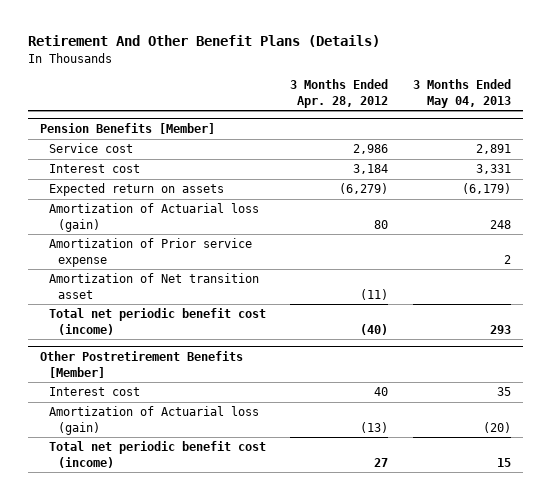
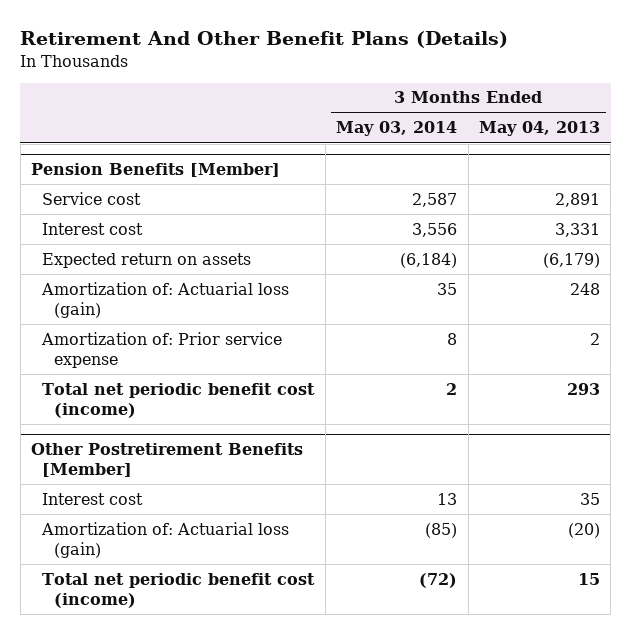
- | 3 Months Ended Apr. 28, 2012 | 3 Months Ended May 04, 2013
+ | 3 Months Ended May 03, 2014 | 3 Months Ended May 04, 2013
@ Pension Benefits [Member]
- Amortization of Actuarial loss (gain) | 80 | 248
- Amortization of Prior service expense | | 2
- Amortization of Net transition asset | (11) |
+ Amortization of: Actuarial loss (gain) | 35 | 248
+ Amortization of: Prior service expense | 8 | 2
@ Other Postretirement Benefits [Member]
- Amortization of Actuarial loss (gain) | (13) | (20)
+ Amortization of: Actuarial loss (gain) | (85) | (20)

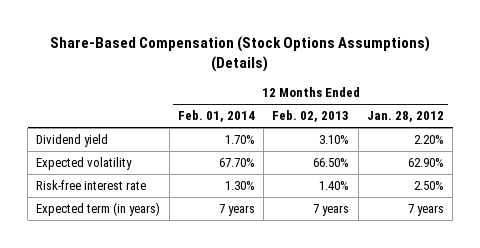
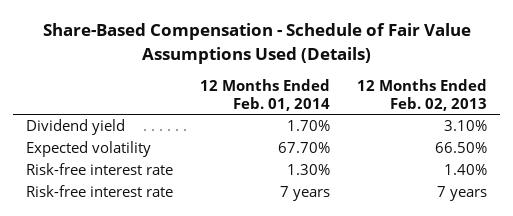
- Share-Based Compensation (Stock Options Assumptions) (Details)
+ Share-Based Compensation - Schedule of Fair Value Assumptions Used (Details)
- | 12 Months Ended Feb. 01, 2014 | 12 Months Ended Feb. 02, 2013 | 12 Months Ended Jan. 28, 2012
+ | 12 Months Ended Feb. 01, 2014 | 12 Months Ended Feb. 02, 2013
- Expected term (in years) | 7 years | 7 years | 7 years
+ Risk-free interest rate | 7 years | 7 years

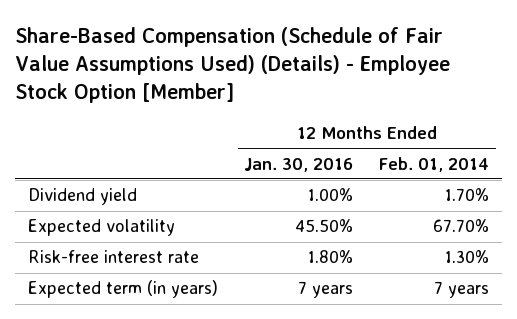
- Share-Based Compensation - Schedule of Fair Value Assumptions Used (Details)
+ Share-Based Compensation (Schedule of Fair Value Assumptions Used) (Details) - Employee Stock Option [Member]
- | 12 Months Ended Feb. 01, 2014 | 12 Months Ended Feb. 02, 2013
+ | 12 Months Ended Jan. 30, 2016 | 12 Months Ended Feb. 01, 2014
- Risk-free interest rate | 7 years | 7 years
+ Expected term (in years) | 7 years | 7 years

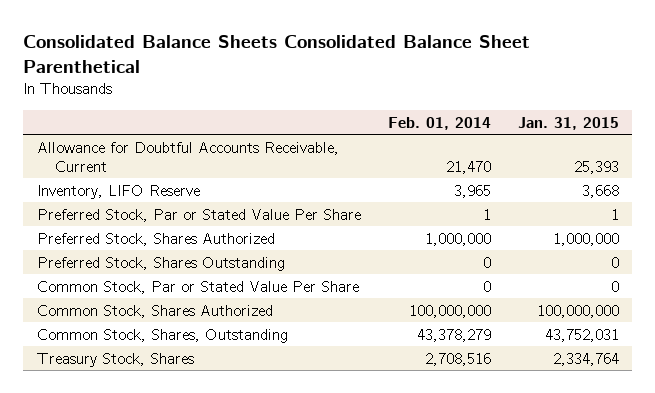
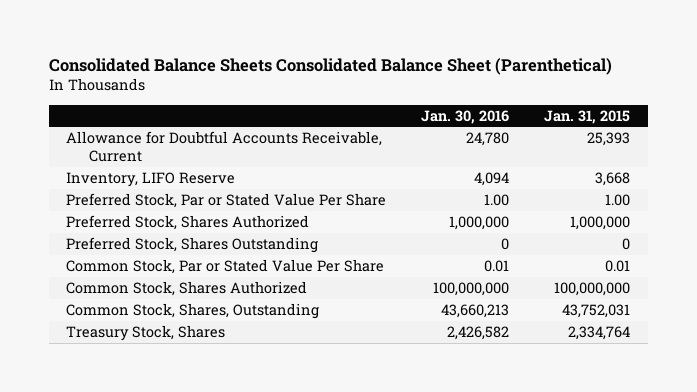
- Consolidated Balance Sheets Consolidated Balance Sheet Parenthetical
+ Consolidated Balance Sheets Consolidated Balance Sheet (Parenthetical)
- | Feb. 01, 2014 | Jan. 31, 2015
+ | Jan. 30, 2016 | Jan. 31, 2015
- Preferred Stock, Par or Stated Value Per Share | 1 | 1
+ Preferred Stock, Par or Stated Value Per Share | 1.00 | 1.00
- Common Stock, Par or Stated Value Per Share | 0 | 0
+ Common Stock, Par or Stated Value Per Share | 0.01 | 0.01

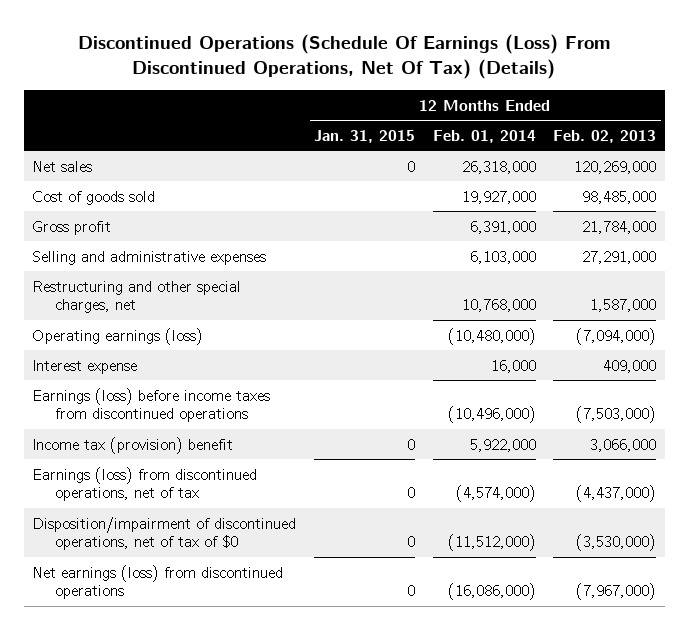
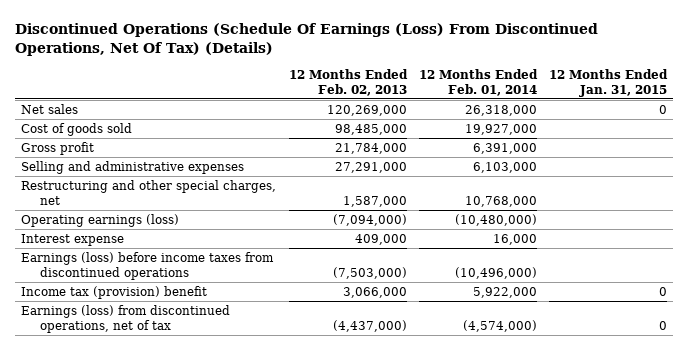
- | 12 Months Ended Jan. 31, 2015 | 12 Months Ended Feb. 01, 2014 | 12 Months Ended Feb. 02, 2013
+ | 12 Months Ended Feb. 02, 2013 | 12 Months Ended Feb. 01, 2014 | 12 Months Ended Jan. 31, 2015
- Disposition/impairment of discontinued operations, net of tax of $0 | 0 | (11,512,000) | (3,530,000)
- Net earnings (loss) from discontinued operations | 0 | (16,086,000) | (7,967,000)

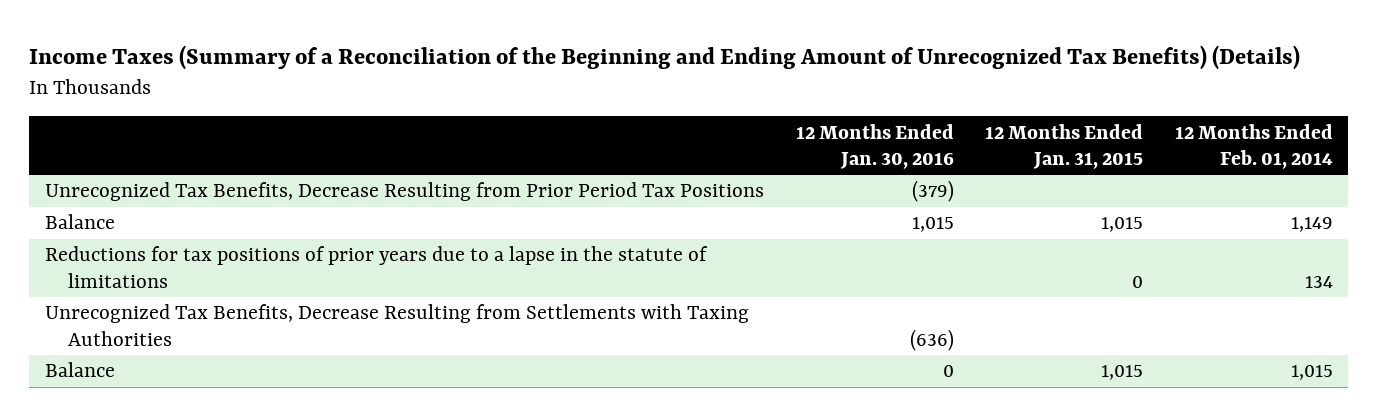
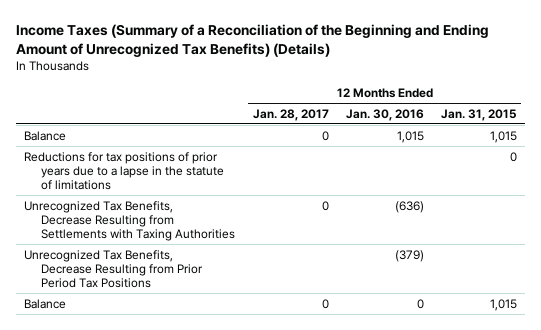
- | 12 Months Ended Jan. 30, 2016 | 12 Months Ended Jan. 31, 2015 | 12 Months Ended Feb. 01, 2014
+ | 12 Months Ended Jan. 28, 2017 | 12 Months Ended Jan. 30, 2016 | 12 Months Ended Jan. 31, 2015
moved down: Unrecognized Tax Benefits, Decrease Resulting from Prior Period Tax Positions | | (379) |

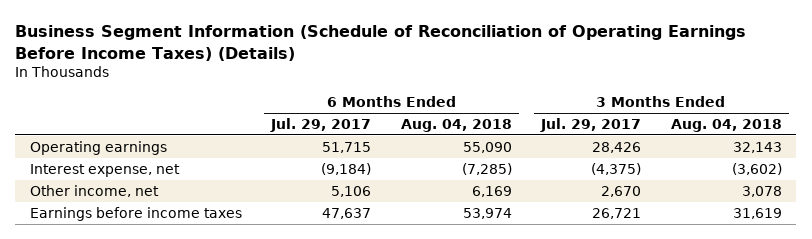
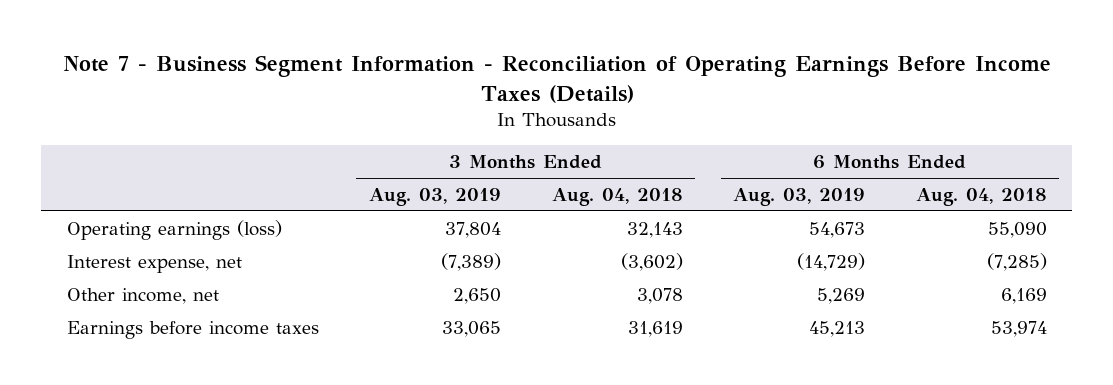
- Business Segment Information (Schedule of Reconciliation of Operating Earnings Before Income Taxes) (Details)
+ Note 7 - Business Segment Information - Reconciliation of Operating Earnings Before Income Taxes (Details)
- | 6 Months Ended Jul. 29, 2017 | 6 Months Ended Aug. 04, 2018 | 3 Months Ended Jul. 29, 2017 | 3 Months Ended Aug. 04, 2018
+ | 3 Months Ended Aug. 03, 2019 | 3 Months Ended Aug. 04, 2018 | 6 Months Ended Aug. 03, 2019 | 6 Months Ended Aug. 04, 2018
- Operating earnings | 51,715 | 55,090 | 28,426 | 32,143
+ Operating earnings (loss) | 37,804 | 32,143 | 54,673 | 55,090

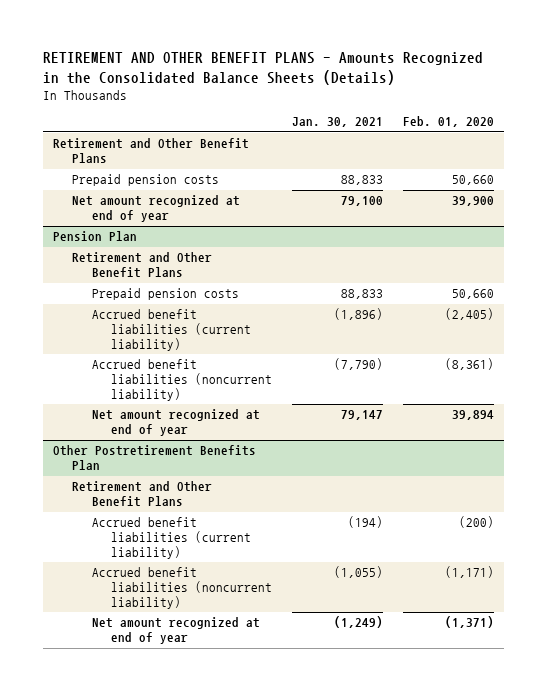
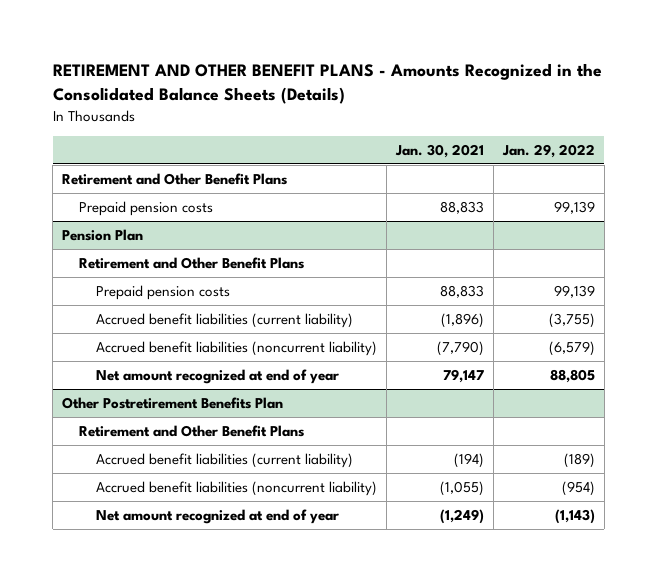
- | Jan. 30, 2021 | Feb. 01, 2020
+ | Jan. 30, 2021 | Jan. 29, 2022
- Net amount recognized at end of year | 79,100 | 39,900

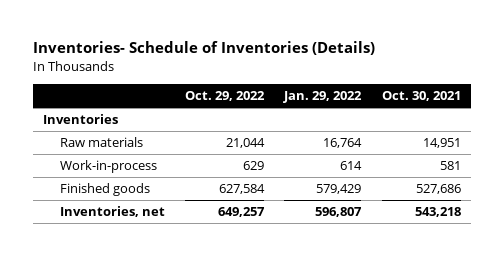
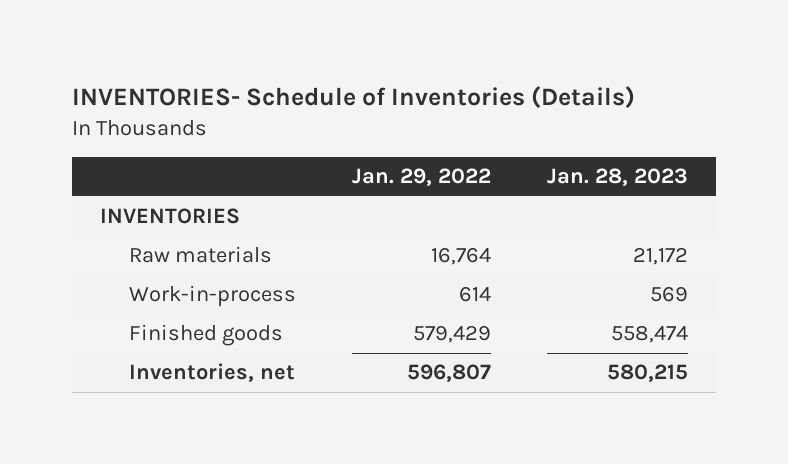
- Inventories- Schedule of Inventories (Details)
+ INVENTORIES- Schedule of Inventories (Details)
- | Oct. 29, 2022 | Jan. 29, 2022 | Oct. 30, 2021
+ | Jan. 29, 2022 | Jan. 28, 2023
- Inventories
+ INVENTORIES

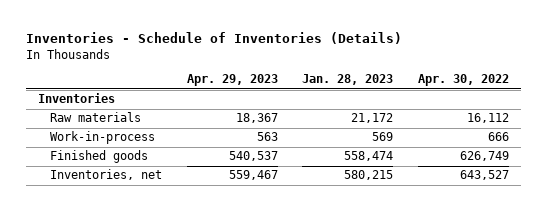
- INVENTORIES- Schedule of Inventories (Details)
+ Inventories - Schedule of Inventories (Details)
- | Jan. 29, 2022 | Jan. 28, 2023
+ | Apr. 29, 2023 | Jan. 28, 2023 | Apr. 30, 2022
- INVENTORIES
+ Inventories

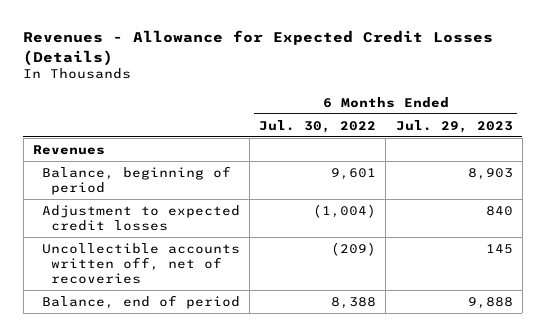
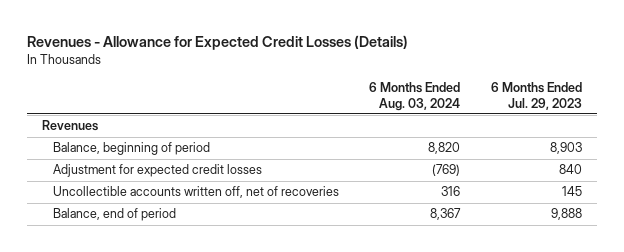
- | 6 Months Ended Jul. 30, 2022 | 6 Months Ended Jul. 29, 2023
+ | 6 Months Ended Aug. 03, 2024 | 6 Months Ended Jul. 29, 2023
- Adjustment to expected credit losses | (1,004) | 840
+ Adjustment for expected credit losses | (769) | 840

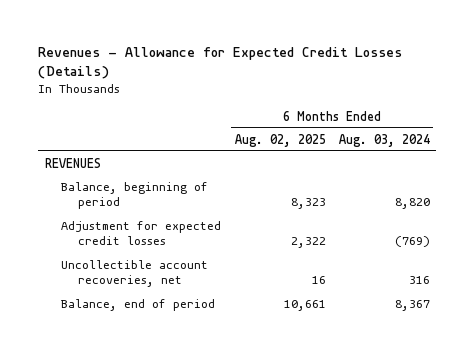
- | 6 Months Ended Aug. 03, 2024 | 6 Months Ended Jul. 29, 2023
+ | 6 Months Ended Aug. 02, 2025 | 6 Months Ended Aug. 03, 2024
- Revenues
+ REVENUES
- Uncollectible accounts written off, net of recoveries | 316 | 145
+ Uncollectible account recoveries, net | 16 | 316

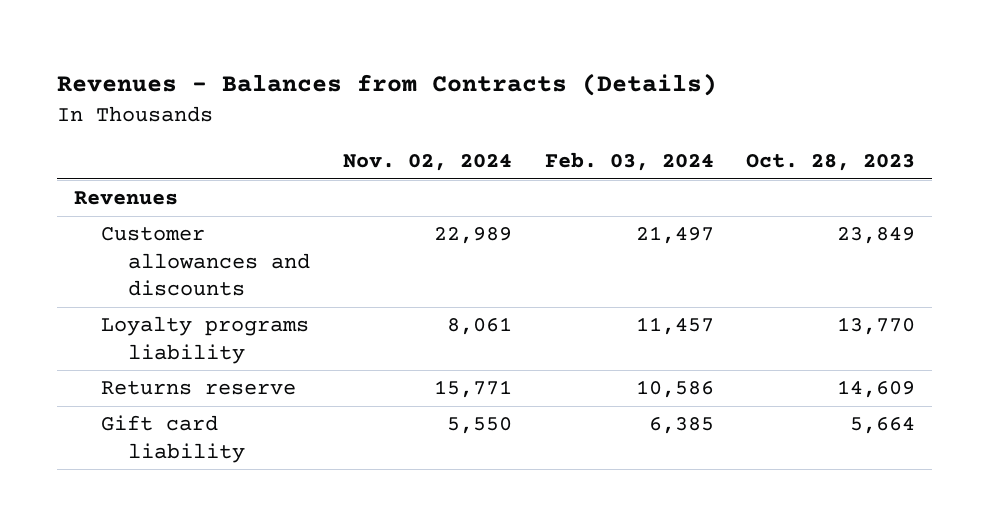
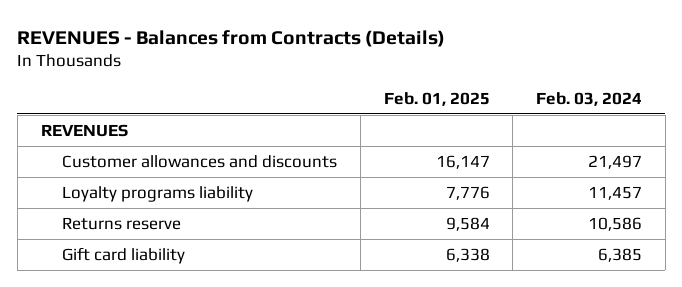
- Revenues - Balances from Contracts (Details)
+ REVENUES - Balances from Contracts (Details)
- | Nov. 02, 2024 | Feb. 03, 2024 | Oct. 28, 2023
+ | Feb. 01, 2025 | Feb. 03, 2024
- Revenues
+ REVENUES

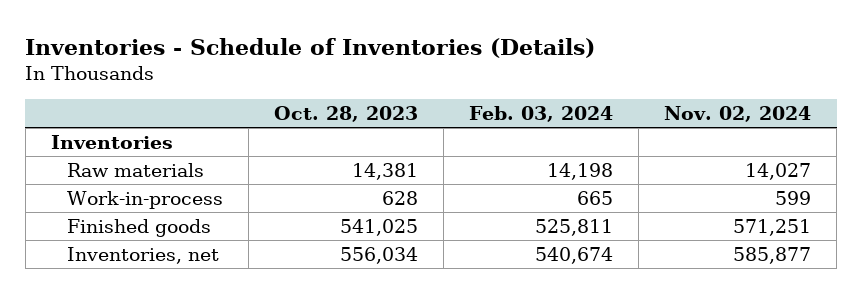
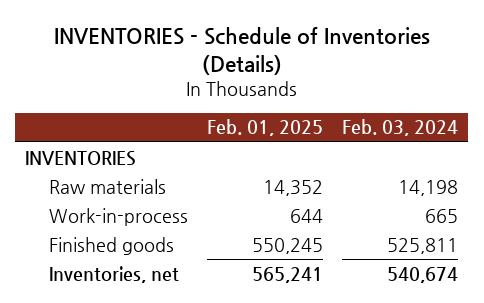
- Inventories - Schedule of Inventories (Details)
+ INVENTORIES - Schedule of Inventories (Details)
- | Oct. 28, 2023 | Feb. 03, 2024 | Nov. 02, 2024
+ | Feb. 01, 2025 | Feb. 03, 2024
- Inventories
+ INVENTORIES

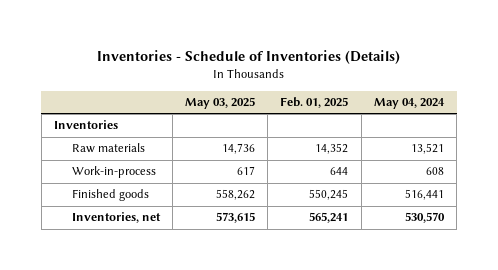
- INVENTORIES - Schedule of Inventories (Details)
+ Inventories - Schedule of Inventories (Details)
- | Feb. 01, 2025 | Feb. 03, 2024
+ | May 03, 2025 | Feb. 01, 2025 | May 04, 2024
- INVENTORIES
+ Inventories

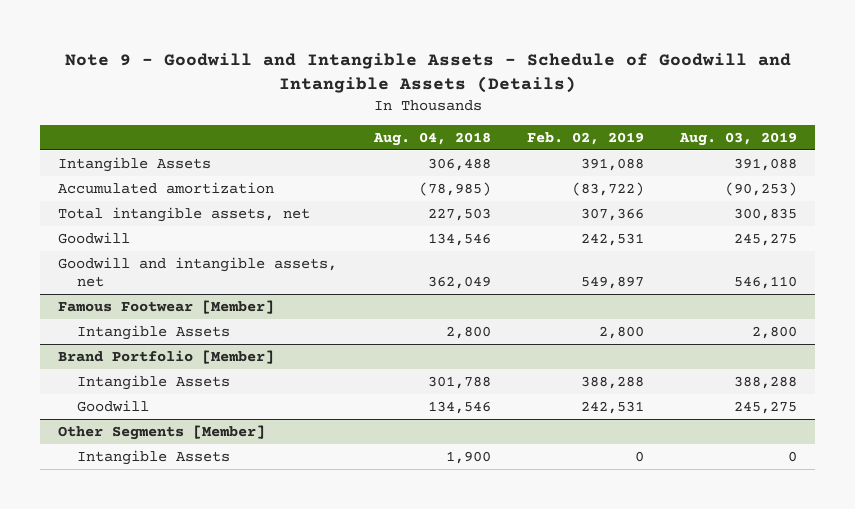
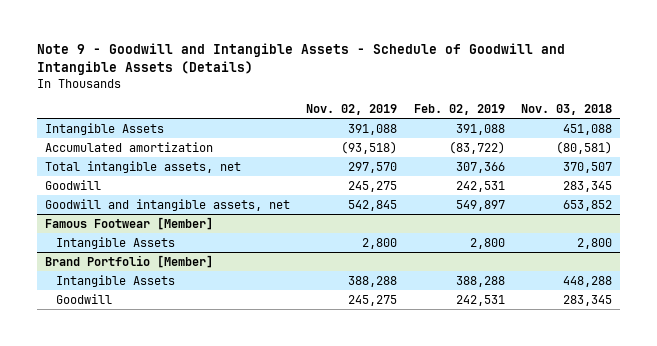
- | Aug. 04, 2018 | Feb. 02, 2019 | Aug. 03, 2019
+ | Nov. 02, 2019 | Feb. 02, 2019 | Nov. 03, 2018
- Other Segments [Member]
- Intangible Assets | 1,900 | 0 | 0

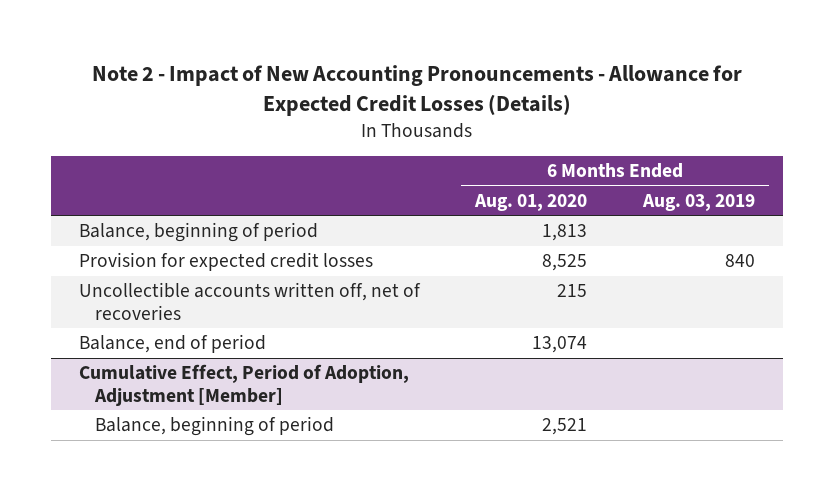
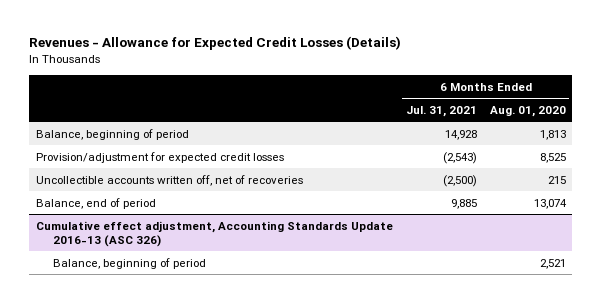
- Note 2 - Impact of New Accounting Pronouncements - Allowance for Expected Credit Losses (Details)
+ Revenues - Allowance for Expected Credit Losses (Details)
- | 6 Months Ended Aug. 01, 2020 | 6 Months Ended Aug. 03, 2019
+ | 6 Months Ended Jul. 31, 2021 | 6 Months Ended Aug. 01, 2020
- Provision for expected credit losses | 8,525 | 840
+ Provision/adjustment for expected credit losses | (2,543) | 8,525
- Cumulative Effect, Period of Adoption, Adjustment [Member]
+ Cumulative effect adjustment, Accounting Standards Update 2016-13 (ASC 326)

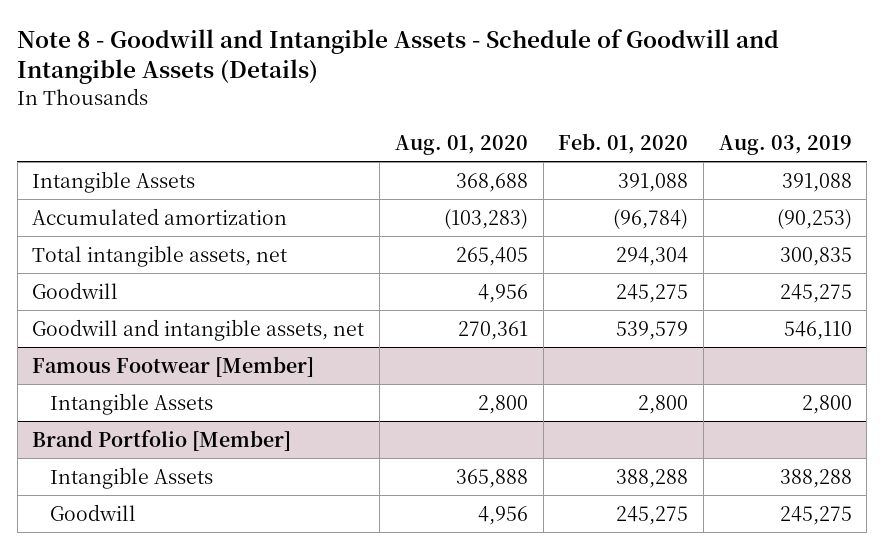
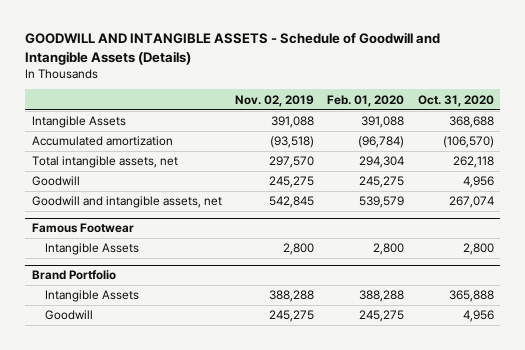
- Note 8 - Goodwill and Intangible Assets - Schedule of Goodwill and Intangible Assets (Details)
+ GOODWILL AND INTANGIBLE ASSETS - Schedule of Goodwill and Intangible Assets (Details)
- | Aug. 01, 2020 | Feb. 01, 2020 | Aug. 03, 2019
+ | Nov. 02, 2019 | Feb. 01, 2020 | Oct. 31, 2020
- Famous Footwear [Member]
+ Famous Footwear
- Brand Portfolio [Member]
+ Brand Portfolio

